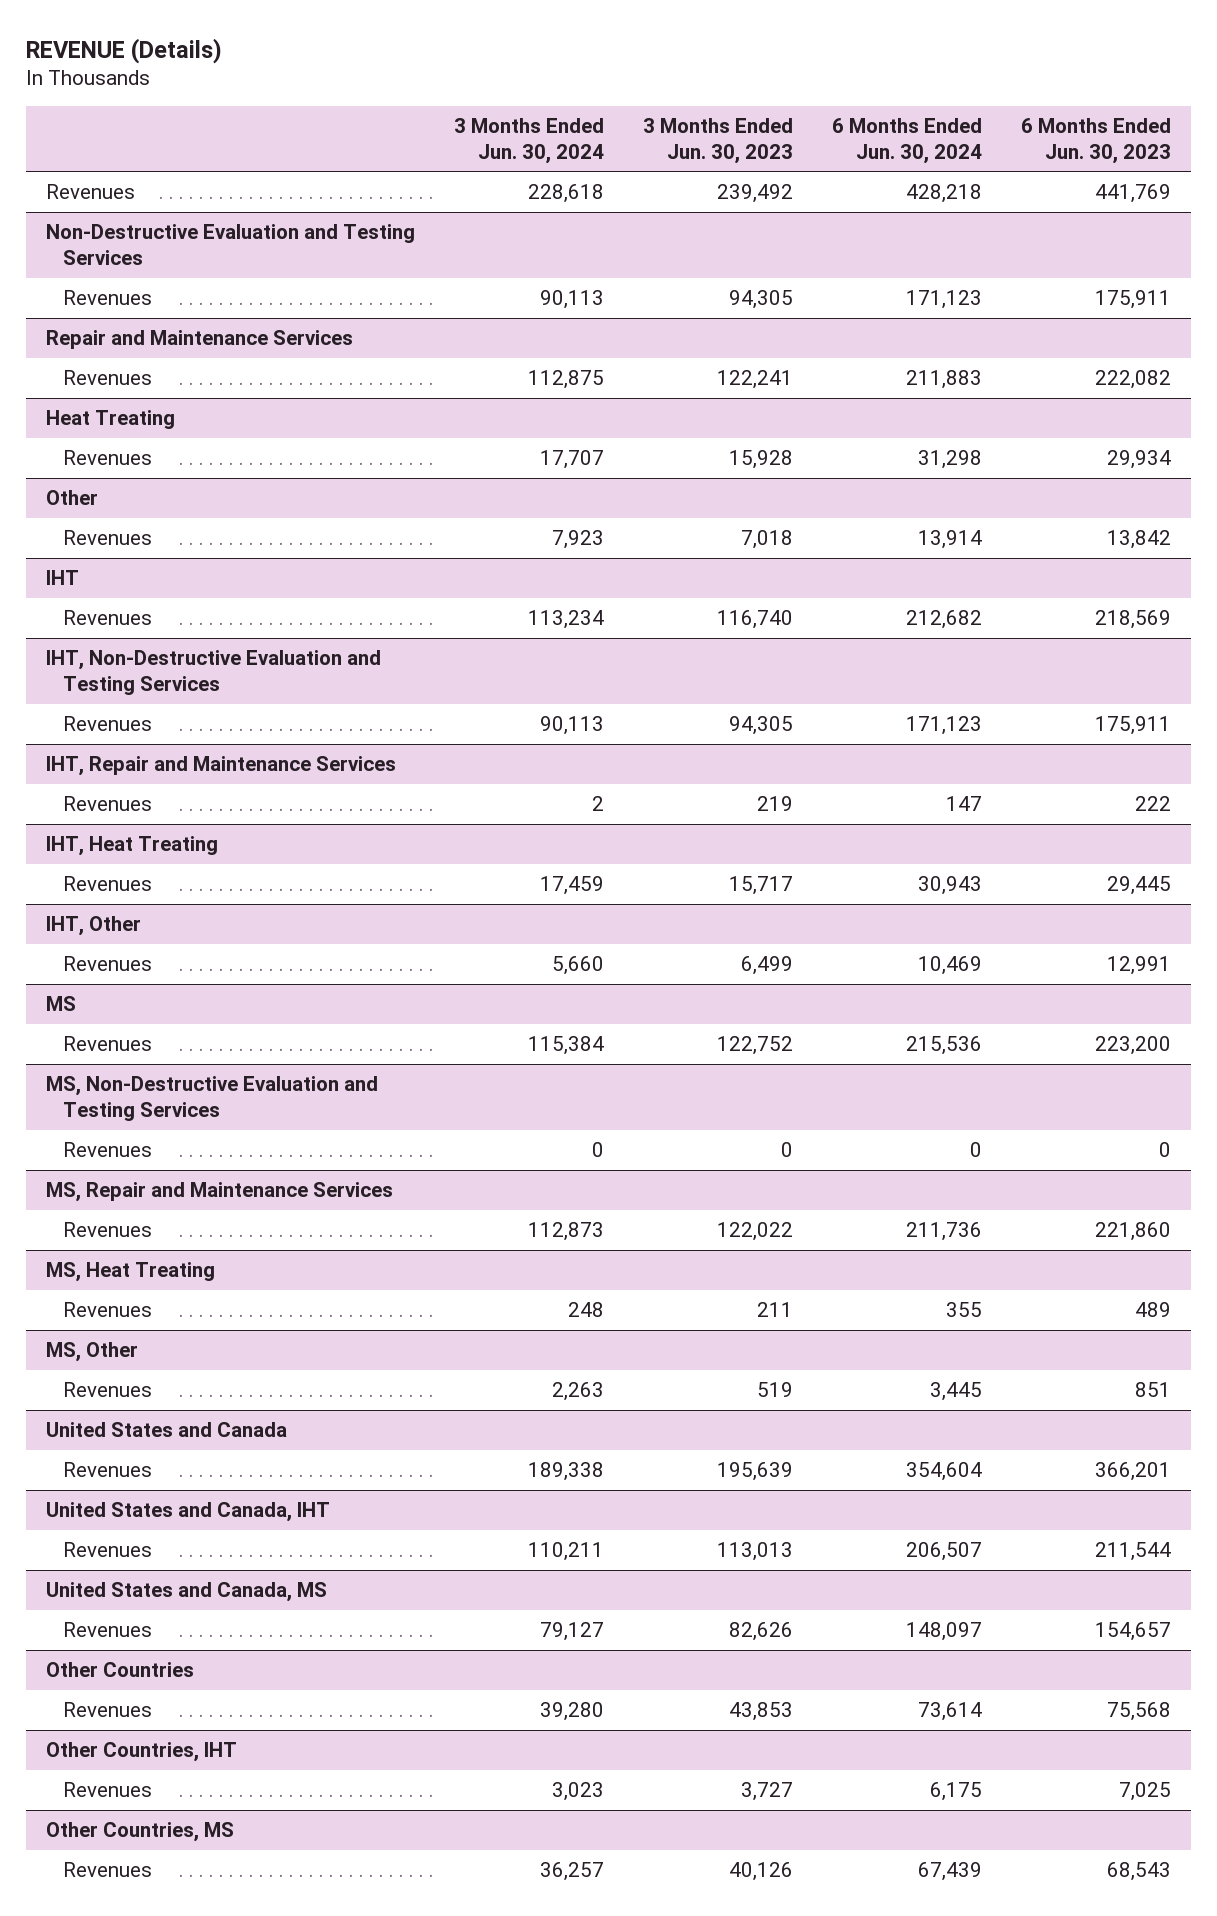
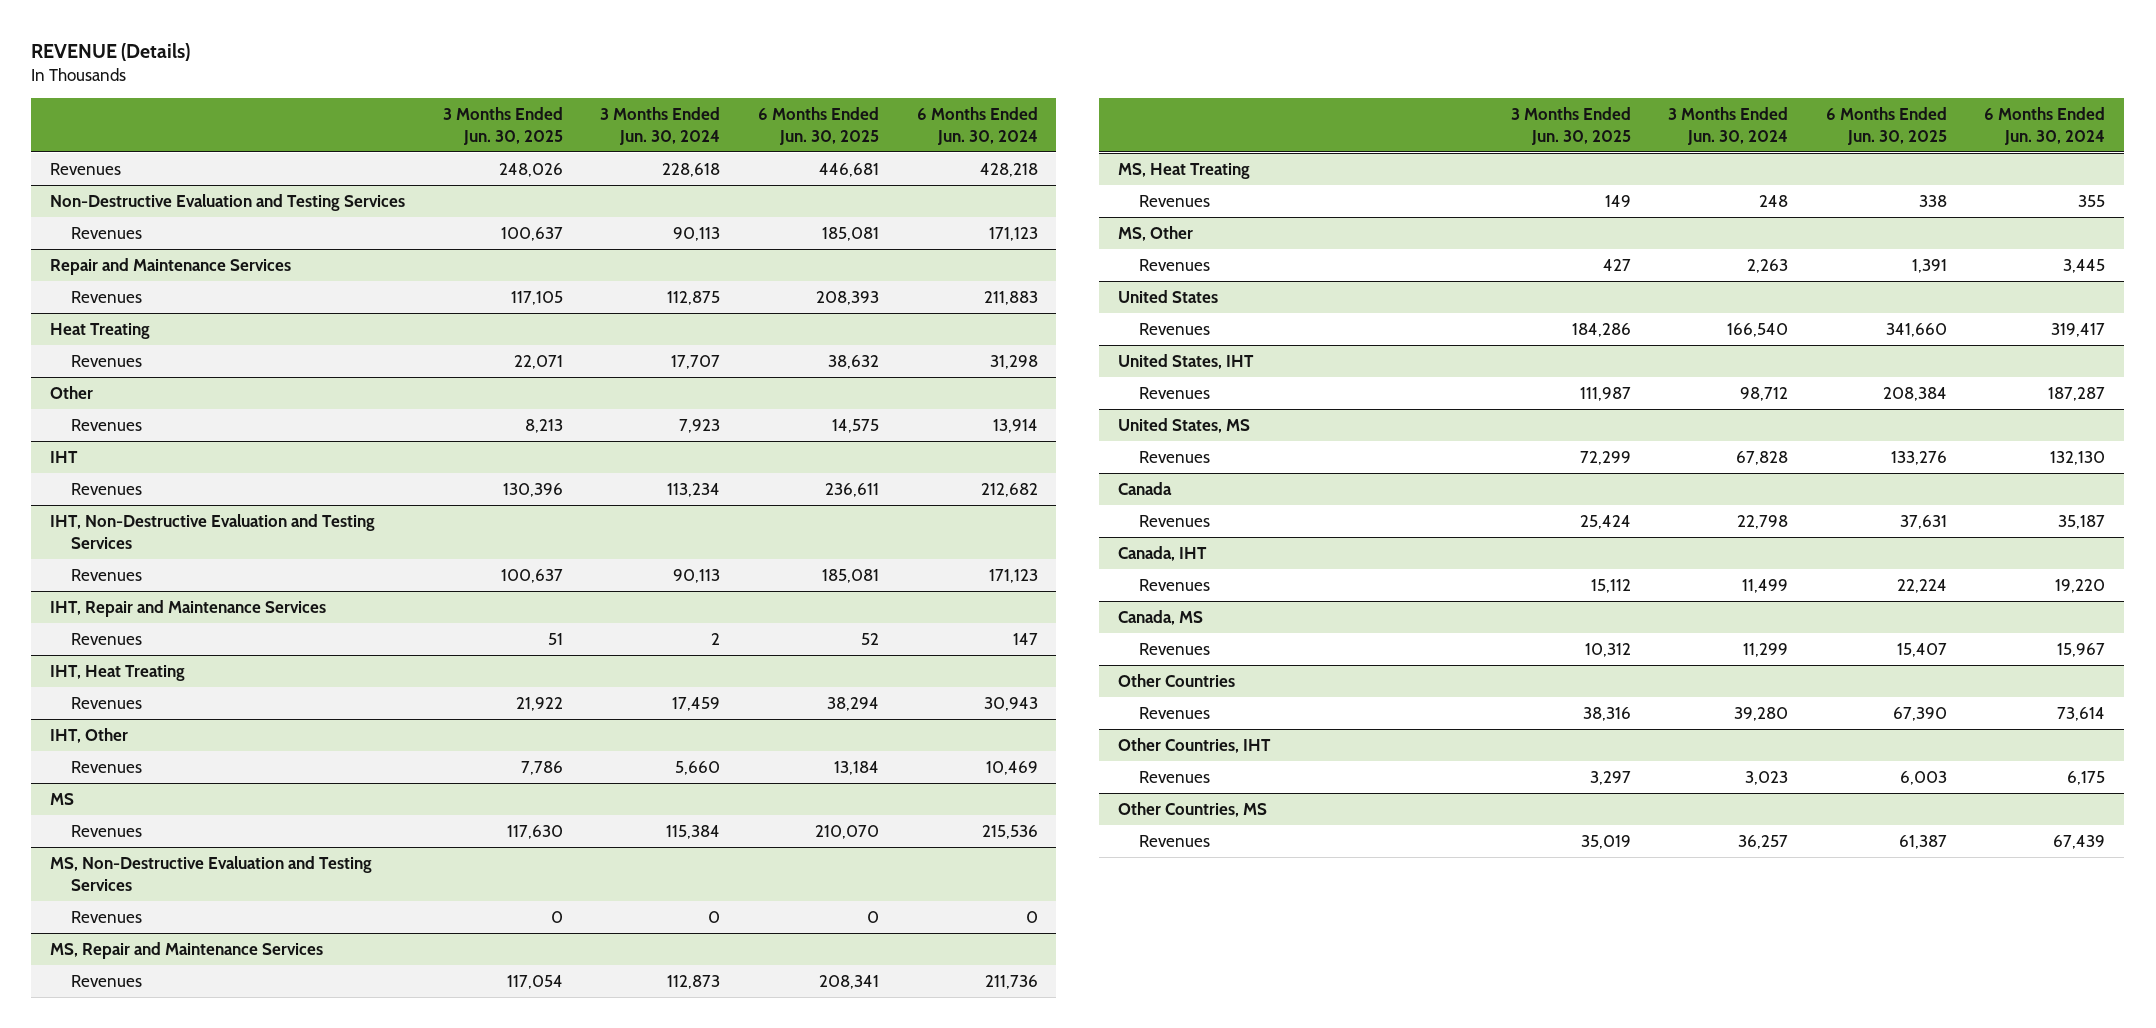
- | 3 Months Ended Jun. 30, 2024 | 3 Months Ended Jun. 30, 2023 | 6 Months Ended Jun. 30, 2024 | 6 Months Ended Jun. 30, 2023
+ | 3 Months Ended Jun. 30, 2025 | 3 Months Ended Jun. 30, 2024 | 6 Months Ended Jun. 30, 2025 | 6 Months Ended Jun. 30, 2024
- United States and Canada
- Revenues | 189,338 | 195,639 | 354,604 | 366,201
- United States and Canada, IHT
- Revenues | 110,211 | 113,013 | 206,507 | 211,544
- United States and Canada, MS
- Revenues | 79,127 | 82,626 | 148,097 | 154,657
+ United States
+ Revenues | 184,286 | 166,540 | 341,660 | 319,417
+ United States, IHT
+ Revenues | 111,987 | 98,712 | 208,384 | 187,287
+ United States, MS
+ Revenues | 72,299 | 67,828 | 133,276 | 132,130
+ Canada
+ Revenues | 25,424 | 22,798 | 37,631 | 35,187
+ Canada, IHT
+ Revenues | 15,112 | 11,499 | 22,224 | 19,220
+ Canada, MS
+ Revenues | 10,312 | 11,299 | 15,407 | 15,967

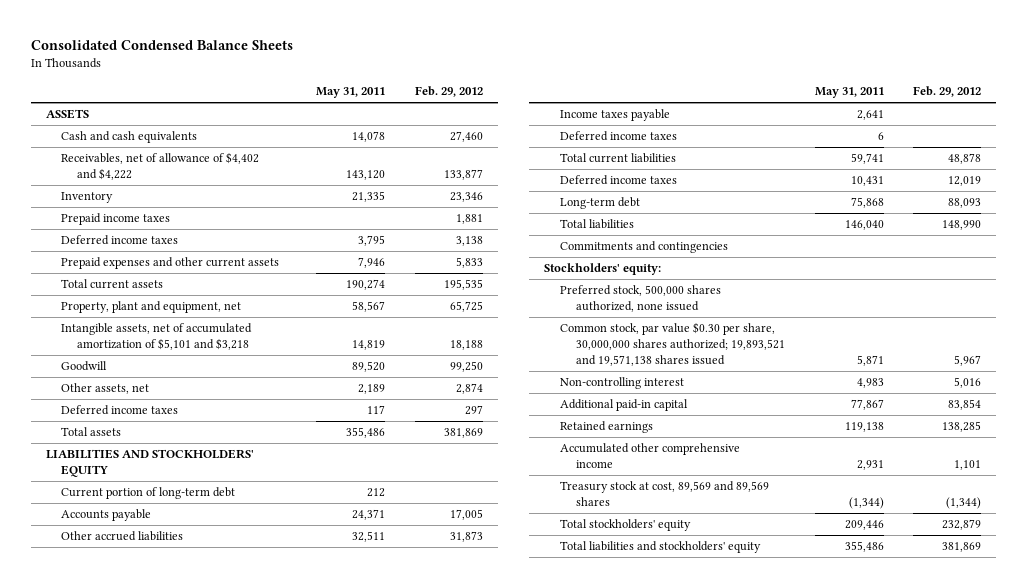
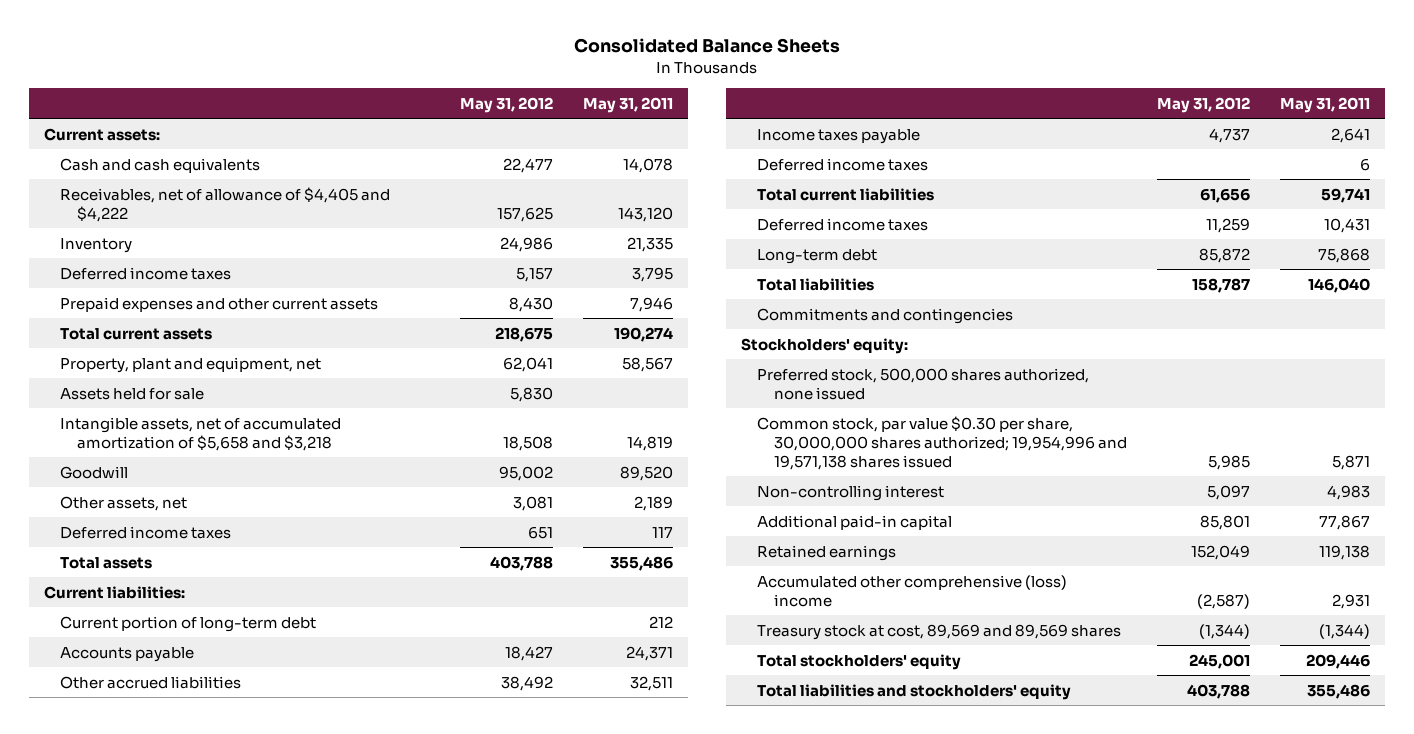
- Consolidated Condensed Balance Sheets
+ Consolidated Balance Sheets
- | May 31, 2011 | Feb. 29, 2012
+ | May 31, 2012 | May 31, 2011
- ASSETS
+ Current assets:
- Receivables, net of allowance of $4,402 and $4,222 | 143,120 | 133,877
+ Receivables, net of allowance of $4,405 and $4,222 | 157,625 | 143,120
- Prepaid income taxes | | 1,881
- Intangible assets, net of accumulated amortization of $5,101 and $3,218 | 14,819 | 18,188
+ Assets held for sale | 5,830 |
+ Intangible assets, net of accumulated amortization of $5,658 and $3,218 | 18,508 | 14,819
- LIABILITIES AND STOCKHOLDERS' EQUITY
+ Current liabilities:
- Common stock, par value $0.30 per share, 30,000,000 shares authorized; 19,893,521 and 19,571,138 shares issued | 5,871 | 5,967
+ Common stock, par value $0.30 per share, 30,000,000 shares authorized; 19,954,996 and 19,571,138 shares issued | 5,985 | 5,871
- Accumulated other comprehensive income | 2,931 | 1,101
+ Accumulated other comprehensive (loss) income | (2,587) | 2,931

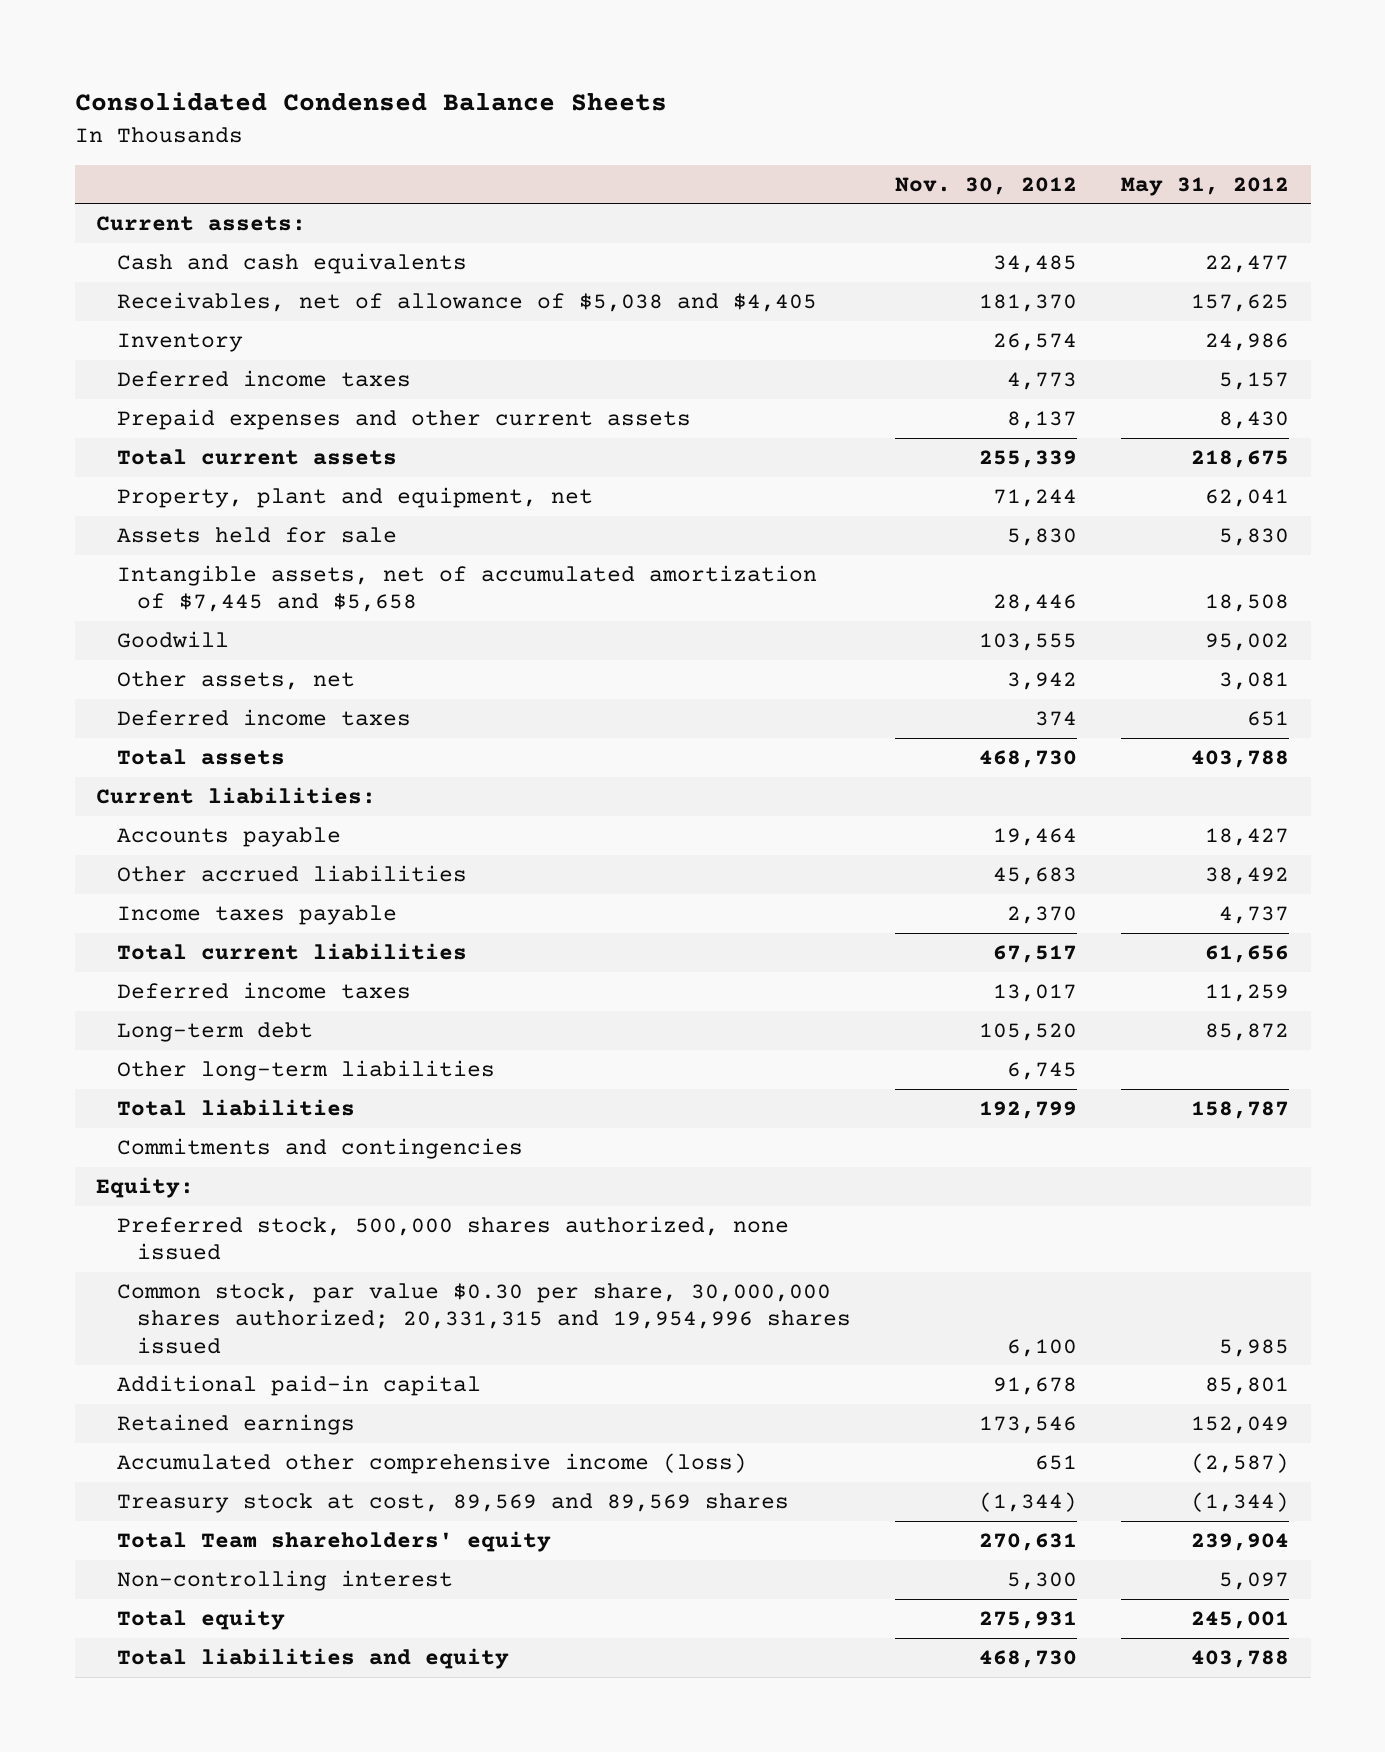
- Consolidated Balance Sheets
+ Consolidated Condensed Balance Sheets
- | May 31, 2012 | May 31, 2011
+ | Nov. 30, 2012 | May 31, 2012
- Receivables, net of allowance of $4,405 and $4,222 | 157,625 | 143,120
+ Receivables, net of allowance of $5,038 and $4,405 | 181,370 | 157,625
- Intangible assets, net of accumulated amortization of $5,658 and $3,218 | 18,508 | 14,819
+ Intangible assets, net of accumulated amortization of $7,445 and $5,658 | 28,446 | 18,508
- Current portion of long-term debt | | 212
- Deferred income taxes | | 6
+ Other long-term liabilities | 6,745 |
- Stockholders' equity:
+ Equity:
- Common stock, par value $0.30 per share, 30,000,000 shares authorized; 19,954,996 and 19,571,138 shares issued | 5,985 | 5,871
+ Common stock, par value $0.30 per share, 30,000,000 shares authorized; 20,331,315 and 19,954,996 shares issued | 6,100 | 5,985
- Accumulated other comprehensive (loss) income | (2,587) | 2,931
+ Accumulated other comprehensive income (loss) | 651 | (2,587)
- Total stockholders' equity | 245,001 | 209,446
- Total liabilities and stockholders' equity | 403,788 | 355,486
+ Total Team shareholders' equity | 270,631 | 239,904
moved down: Non-controlling interest | 5,300 | 5,097
+ Total equity | 275,931 | 245,001
+ Total liabilities and equity | 468,730 | 403,788

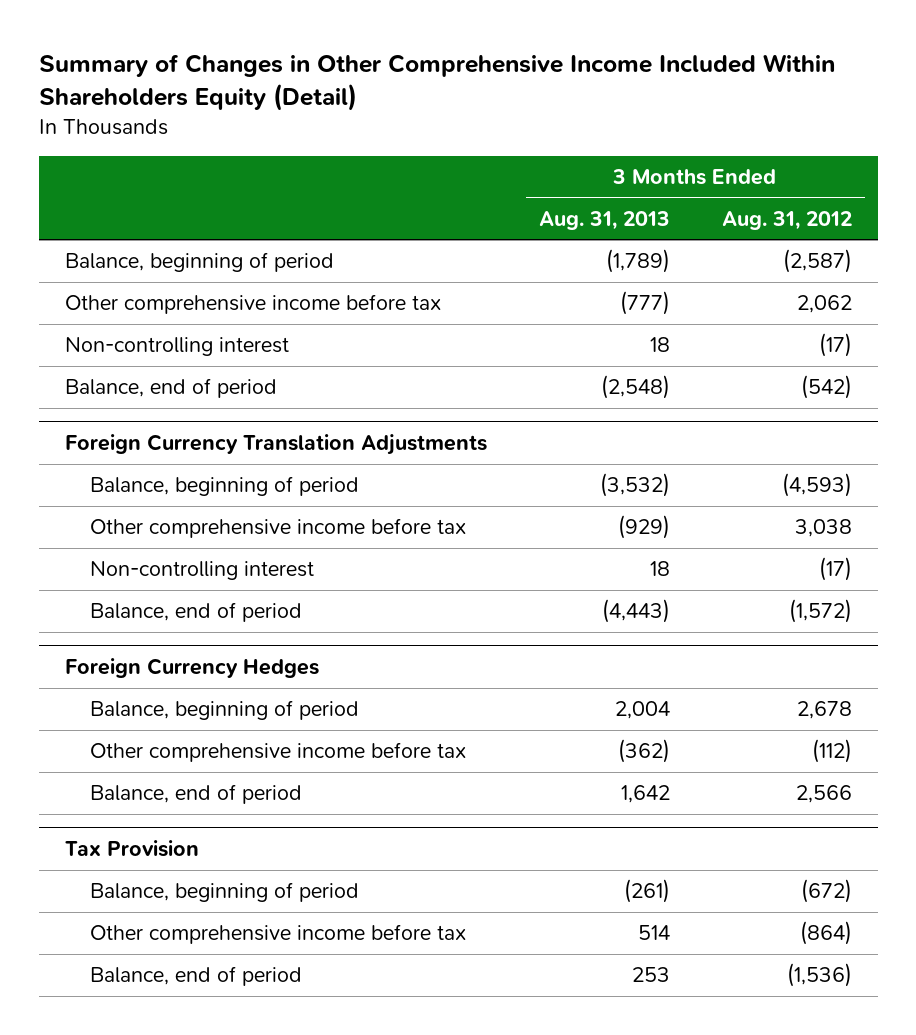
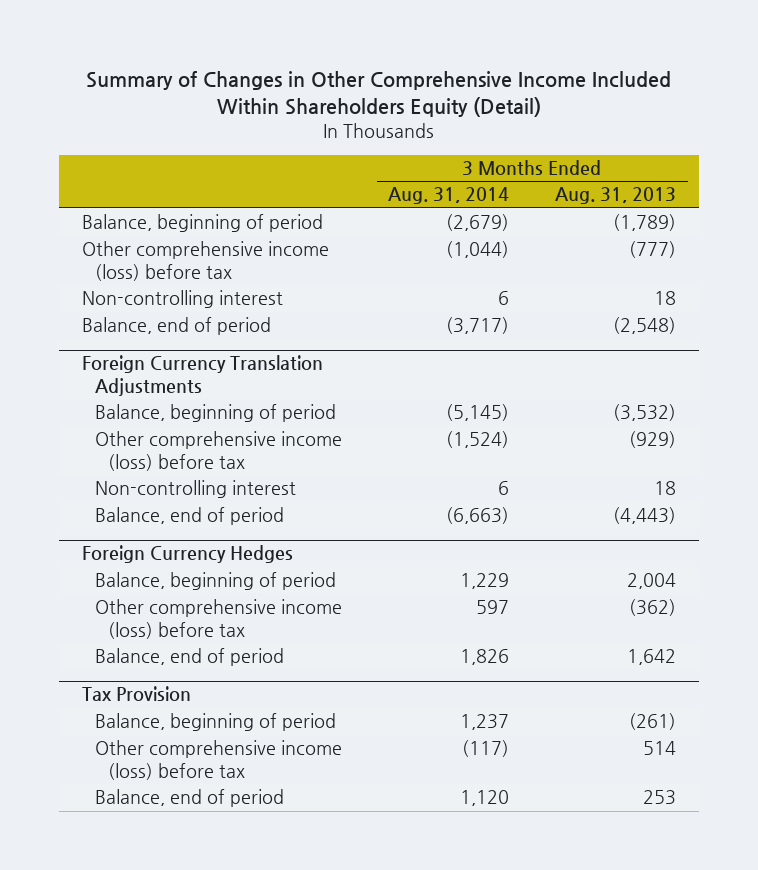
- | 3 Months Ended Aug. 31, 2013 | 3 Months Ended Aug. 31, 2012
+ | 3 Months Ended Aug. 31, 2014 | 3 Months Ended Aug. 31, 2013
- Other comprehensive income before tax | (777) | 2,062
+ Other comprehensive income (loss) before tax | (1,044) | (777)
@ Foreign Currency Translation Adjustments
- Other comprehensive income before tax | (929) | 3,038
+ Other comprehensive income (loss) before tax | (1,524) | (929)
@ Foreign Currency Hedges
- Other comprehensive income before tax | (362) | (112)
+ Other comprehensive income (loss) before tax | 597 | (362)
@ Tax Provision
- Other comprehensive income before tax | 514 | (864)
+ Other comprehensive income (loss) before tax | (117) | 514

